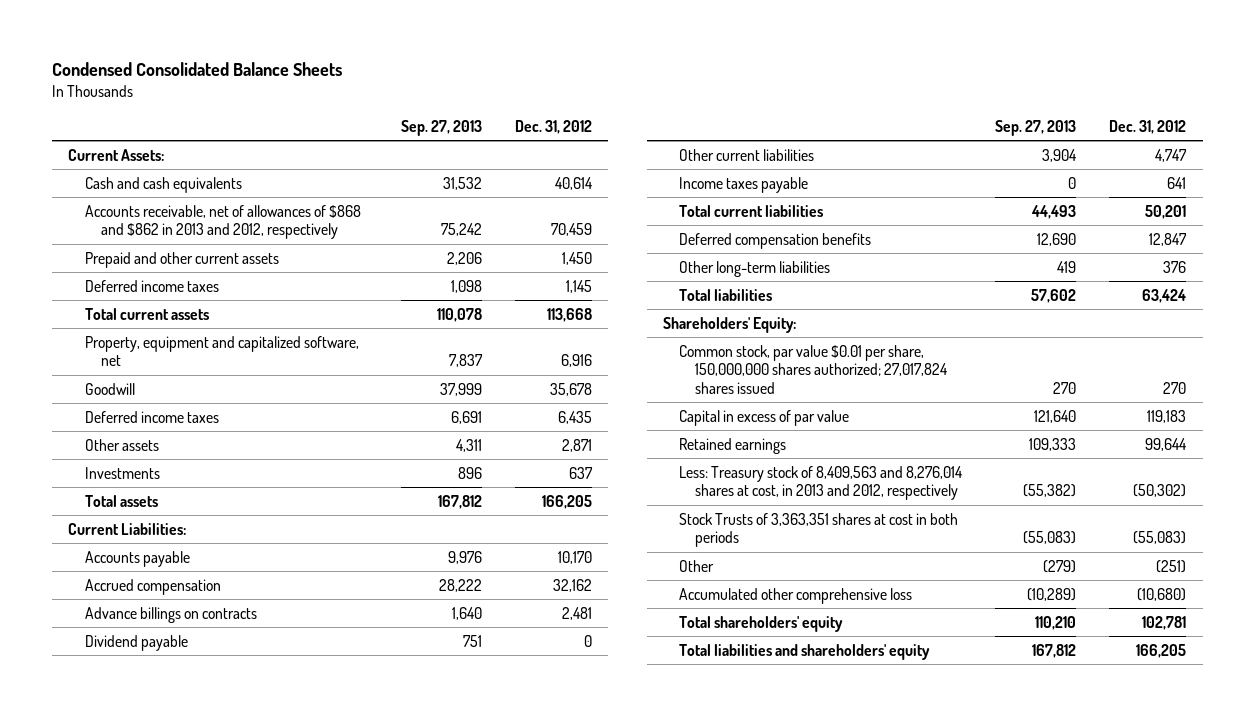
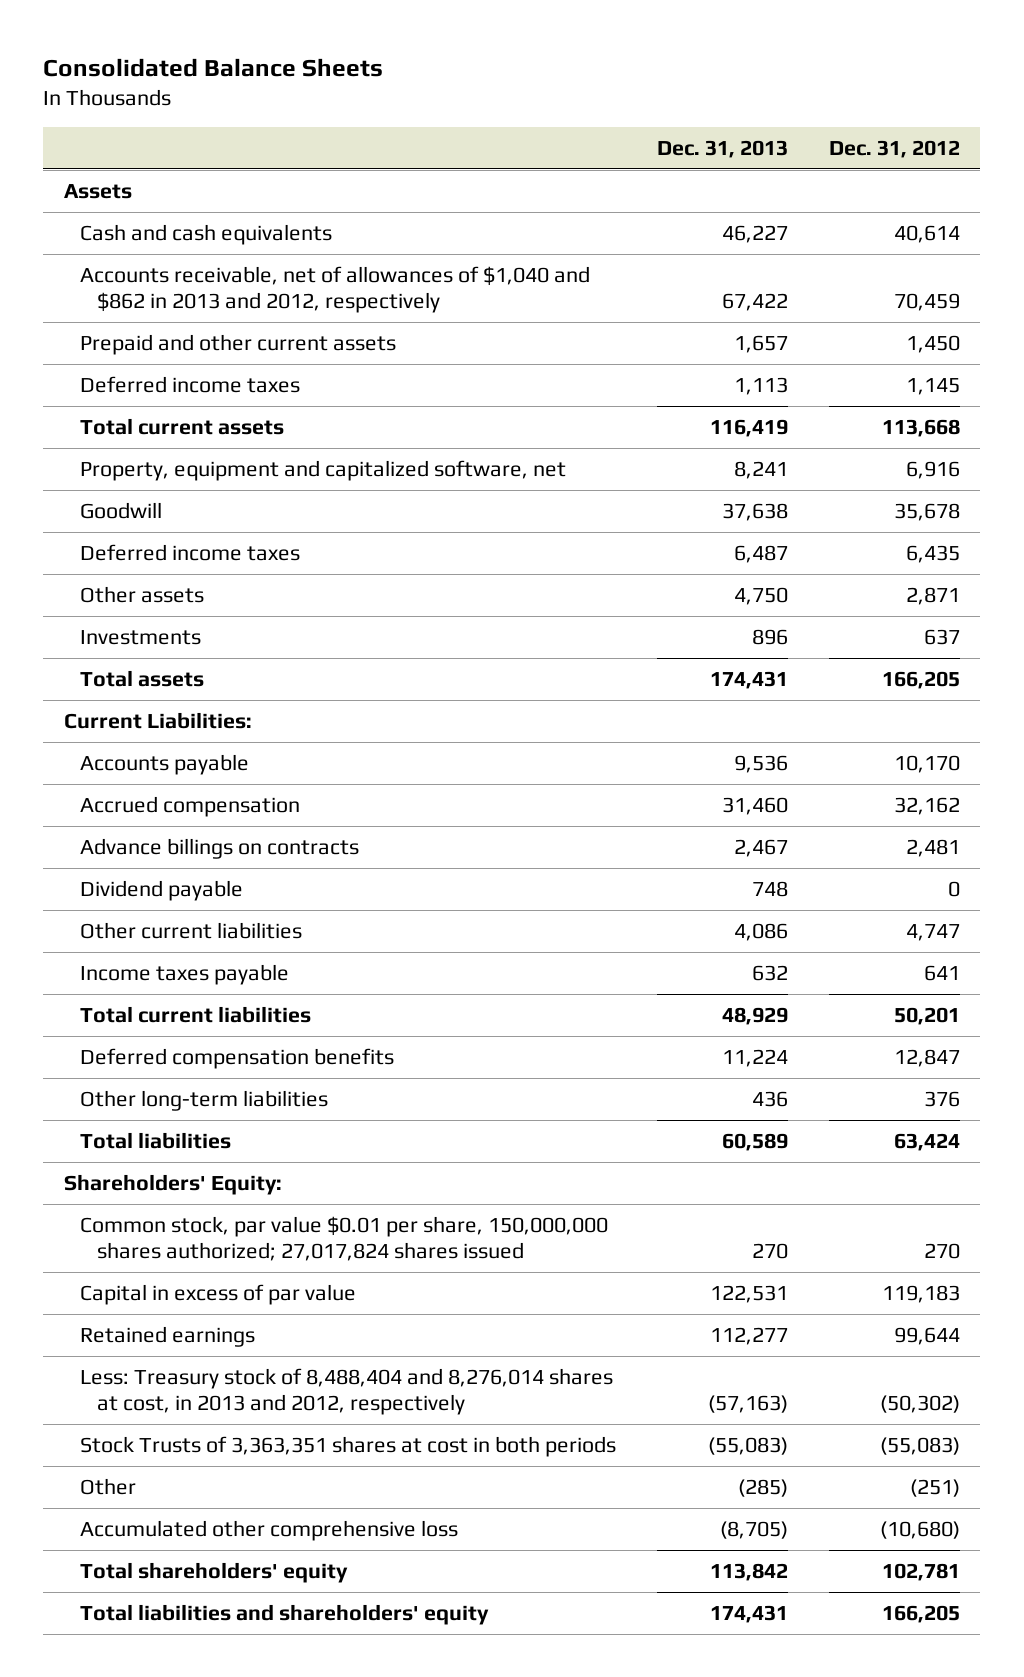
- Condensed Consolidated Balance Sheets
+ Consolidated Balance Sheets
- | Sep. 27, 2013 | Dec. 31, 2012
+ | Dec. 31, 2013 | Dec. 31, 2012
- Current Assets:
+ Assets
- Accounts receivable, net of allowances of $868 and $862 in 2013 and 2012, respectively | 75,242 | 70,459
+ Accounts receivable, net of allowances of $1,040 and $862 in 2013 and 2012, respectively | 67,422 | 70,459
- Less: Treasury stock of 8,409,563 and 8,276,014 shares at cost, in 2013 and 2012, respectively | (55,382) | (50,302)
+ Less: Treasury stock of 8,488,404 and 8,276,014 shares at cost, in 2013 and 2012, respectively | (57,163) | (50,302)

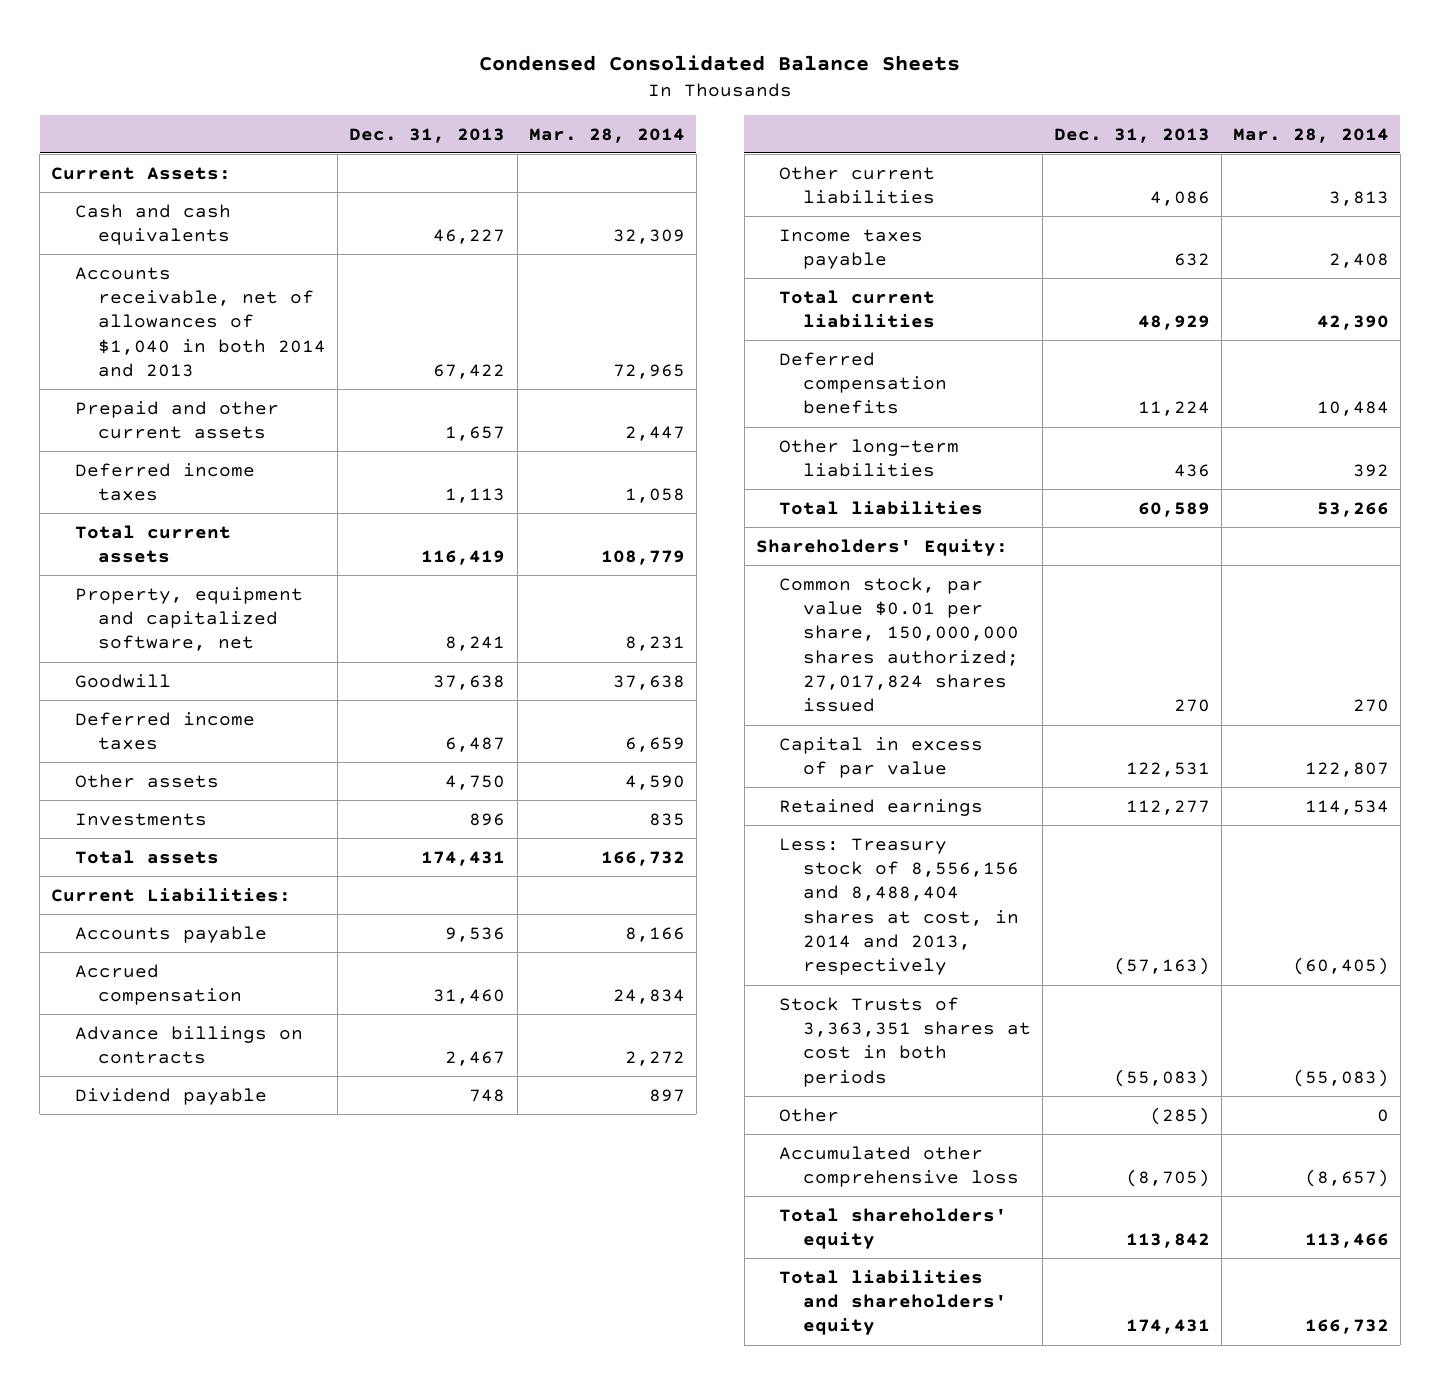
- Consolidated Balance Sheets
+ Condensed Consolidated Balance Sheets
- | Dec. 31, 2013 | Dec. 31, 2012
+ | Dec. 31, 2013 | Mar. 28, 2014
- Assets
+ Current Assets:
- Accounts receivable, net of allowances of $1,040 and $862 in 2013 and 2012, respectively | 67,422 | 70,459
+ Accounts receivable, net of allowances of $1,040 in both 2014 and 2013 | 67,422 | 72,965
- Less: Treasury stock of 8,488,404 and 8,276,014 shares at cost, in 2013 and 2012, respectively | (57,163) | (50,302)
+ Less: Treasury stock of 8,556,156 and 8,488,404 shares at cost, in 2014 and 2013, respectively | (57,163) | (60,405)

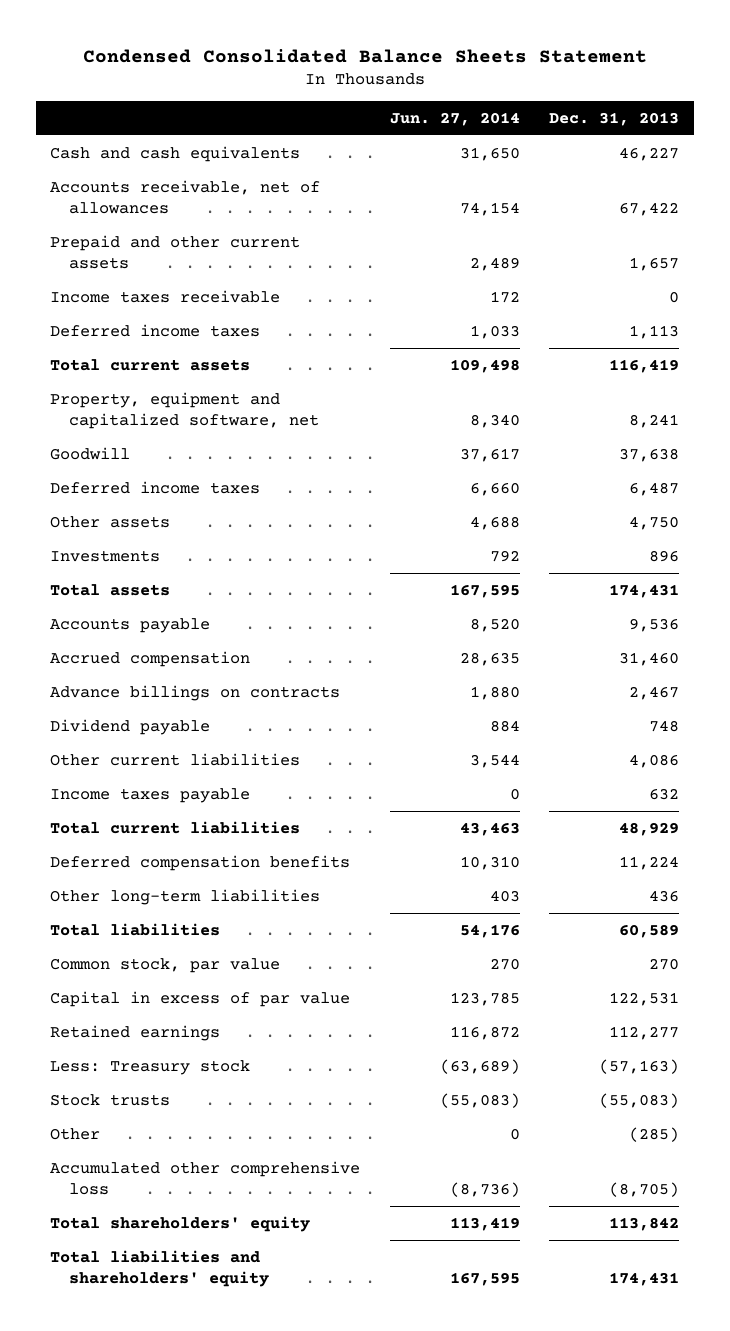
- Condensed Consolidated Balance Sheets
+ Condensed Consolidated Balance Sheets Statement
- | Dec. 31, 2013 | Mar. 28, 2014
+ | Jun. 27, 2014 | Dec. 31, 2013
- Current Assets:
- Accounts receivable, net of allowances of $1,040 in both 2014 and 2013 | 67,422 | 72,965
+ Accounts receivable, net of allowances | 74,154 | 67,422
+ Income taxes receivable | 172 | 0
- Current Liabilities:
- Shareholders' Equity:
- Common stock, par value $0.01 per share, 150,000,000 shares authorized; 27,017,824 shares issued | 270 | 270
+ Common stock, par value | 270 | 270
- Less: Treasury stock of 8,556,156 and 8,488,404 shares at cost, in 2014 and 2013, respectively | (57,163) | (60,405)
- Stock Trusts of 3,363,351 shares at cost in both periods | (55,083) | (55,083)
+ Less: Treasury stock | (63,689) | (57,163)
+ Stock trusts | (55,083) | (55,083)

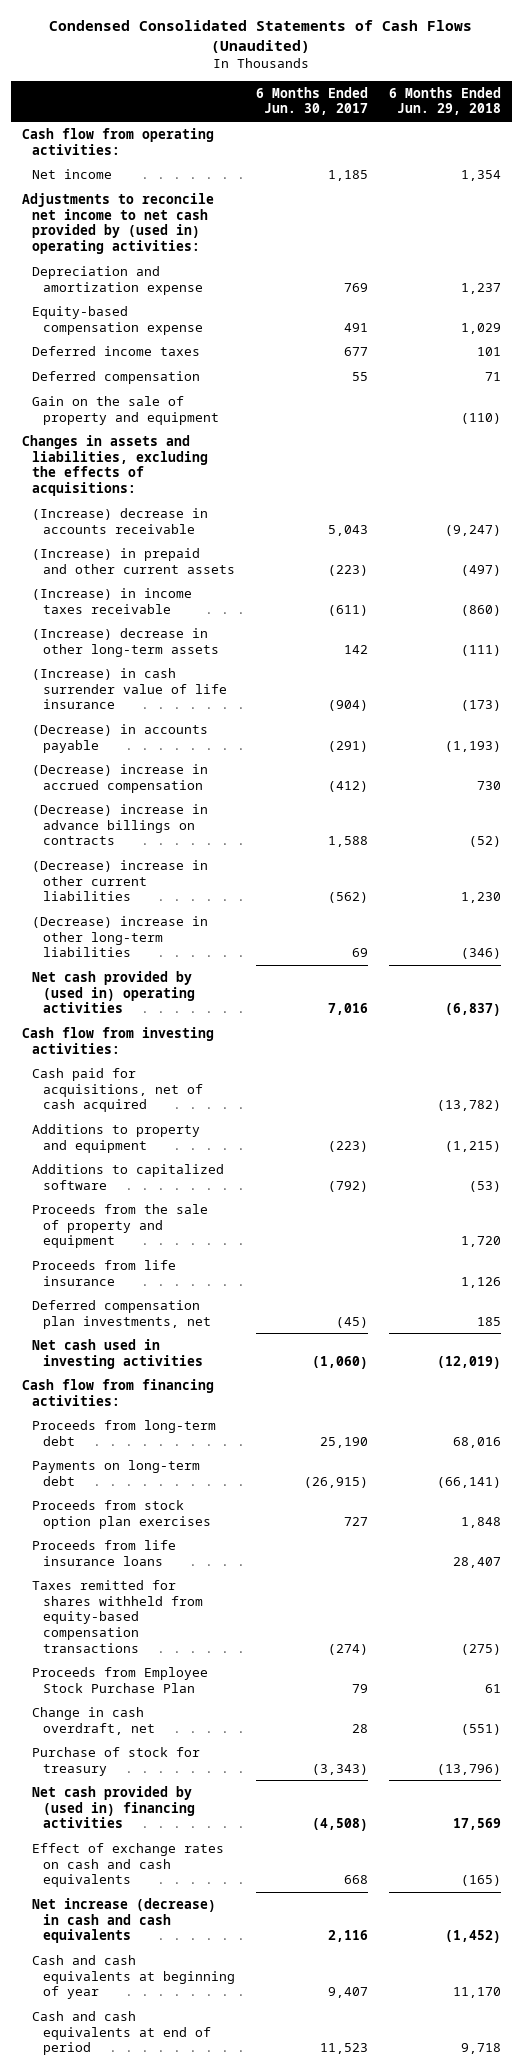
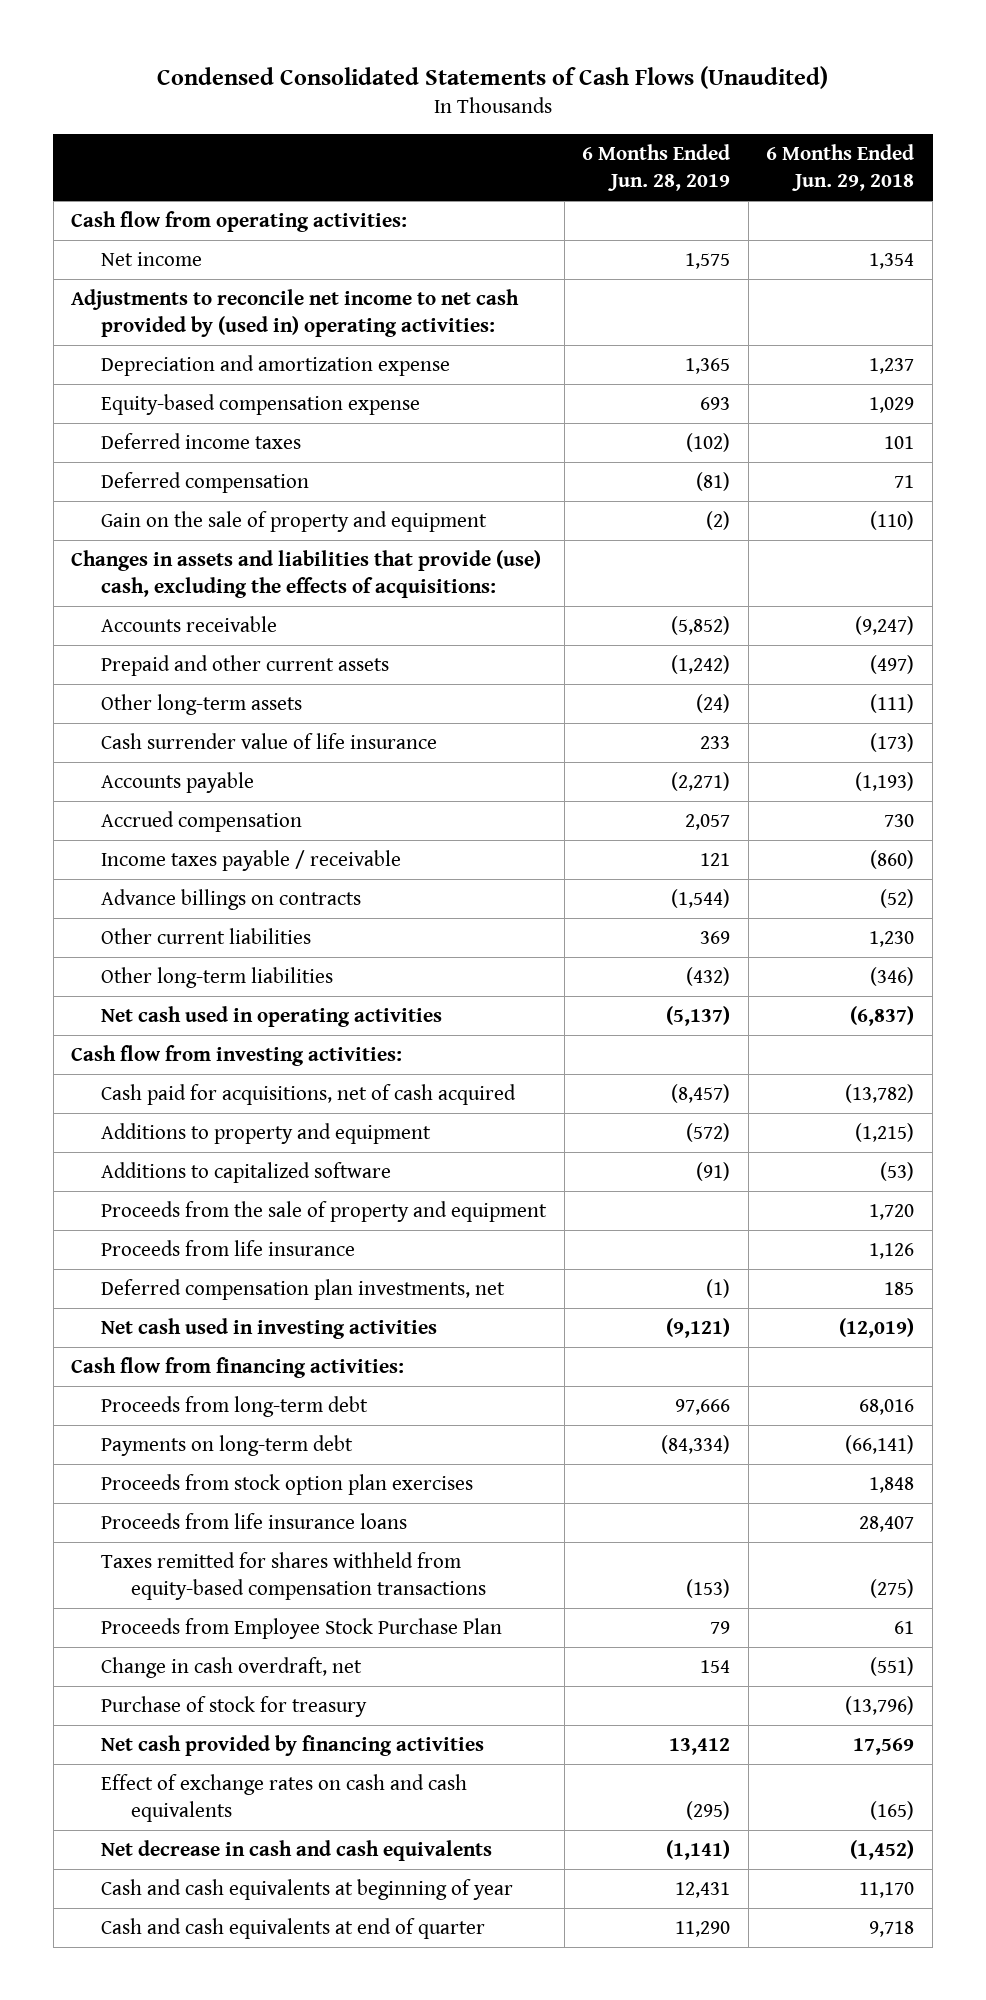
- | 6 Months Ended Jun. 30, 2017 | 6 Months Ended Jun. 29, 2018
+ | 6 Months Ended Jun. 28, 2019 | 6 Months Ended Jun. 29, 2018
- Changes in assets and liabilities, excluding the effects of acquisitions:
- (Increase) decrease in accounts receivable | 5,043 | (9,247)
- (Increase) in prepaid and other current assets | (223) | (497)
- (Increase) in income taxes receivable | (611) | (860)
- (Increase) decrease in other long-term assets | 142 | (111)
- (Increase) in cash surrender value of life insurance | (904) | (173)
- (Decrease) in accounts payable | (291) | (1,193)
- (Decrease) increase in accrued compensation | (412) | 730
- (Decrease) increase in advance billings on contracts | 1,588 | (52)
- (Decrease) increase in other current liabilities | (562) | 1,230
- (Decrease) increase in other long-term liabilities | 69 | (346)
- Net cash provided by (used in) operating activities | 7,016 | (6,837)
+ Changes in assets and liabilities that provide (use) cash, excluding the effects of acquisitions:
+ Accounts receivable | (5,852) | (9,247)
+ Prepaid and other current assets | (1,242) | (497)
+ Other long-term assets | (24) | (111)
+ Cash surrender value of life insurance | 233 | (173)
+ Accounts payable | (2,271) | (1,193)
+ Accrued compensation | 2,057 | 730
+ Income taxes payable / receivable | 121 | (860)
+ Advance billings on contracts | (1,544) | (52)
+ Other current liabilities | 369 | 1,230
+ Other long-term liabilities | (432) | (346)
+ Net cash used in operating activities | (5,137) | (6,837)
- Net cash provided by (used in) financing activities | (4,508) | 17,569
+ Net cash provided by financing activities | 13,412 | 17,569
- Net increase (decrease) in cash and cash equivalents | 2,116 | (1,452)
+ Net decrease in cash and cash equivalents | (1,141) | (1,452)
- Cash and cash equivalents at end of period | 11,523 | 9,718
+ Cash and cash equivalents at end of quarter | 11,290 | 9,718

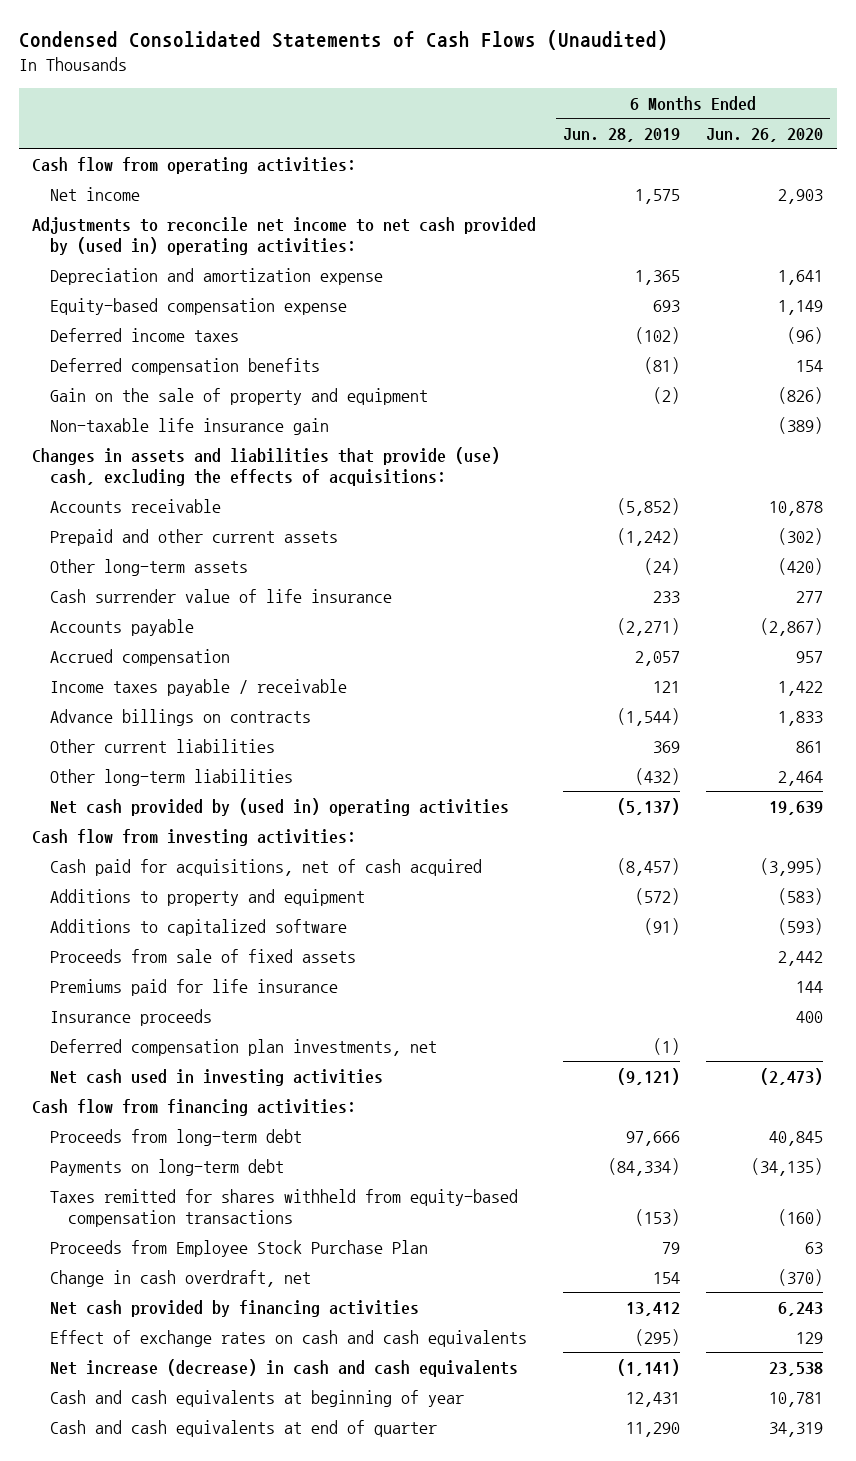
- | 6 Months Ended Jun. 28, 2019 | 6 Months Ended Jun. 29, 2018
+ | 6 Months Ended Jun. 28, 2019 | 6 Months Ended Jun. 26, 2020
- Deferred compensation | (81) | 71
+ Deferred compensation benefits | (81) | 154
+ Non-taxable life insurance gain | | (389)
- Net cash used in operating activities | (5,137) | (6,837)
+ Net cash provided by (used in) operating activities | (5,137) | 19,639
- Proceeds from the sale of property and equipment | | 1,720
- Proceeds from life insurance | | 1,126
+ Proceeds from sale of fixed assets | | 2,442
+ Premiums paid for life insurance | | 144
+ Insurance proceeds | | 400
- Proceeds from stock option plan exercises | | 1,848
- Proceeds from life insurance loans | | 28,407
- Purchase of stock for treasury | | (13,796)
- Net decrease in cash and cash equivalents | (1,141) | (1,452)
+ Net increase (decrease) in cash and cash equivalents | (1,141) | 23,538

